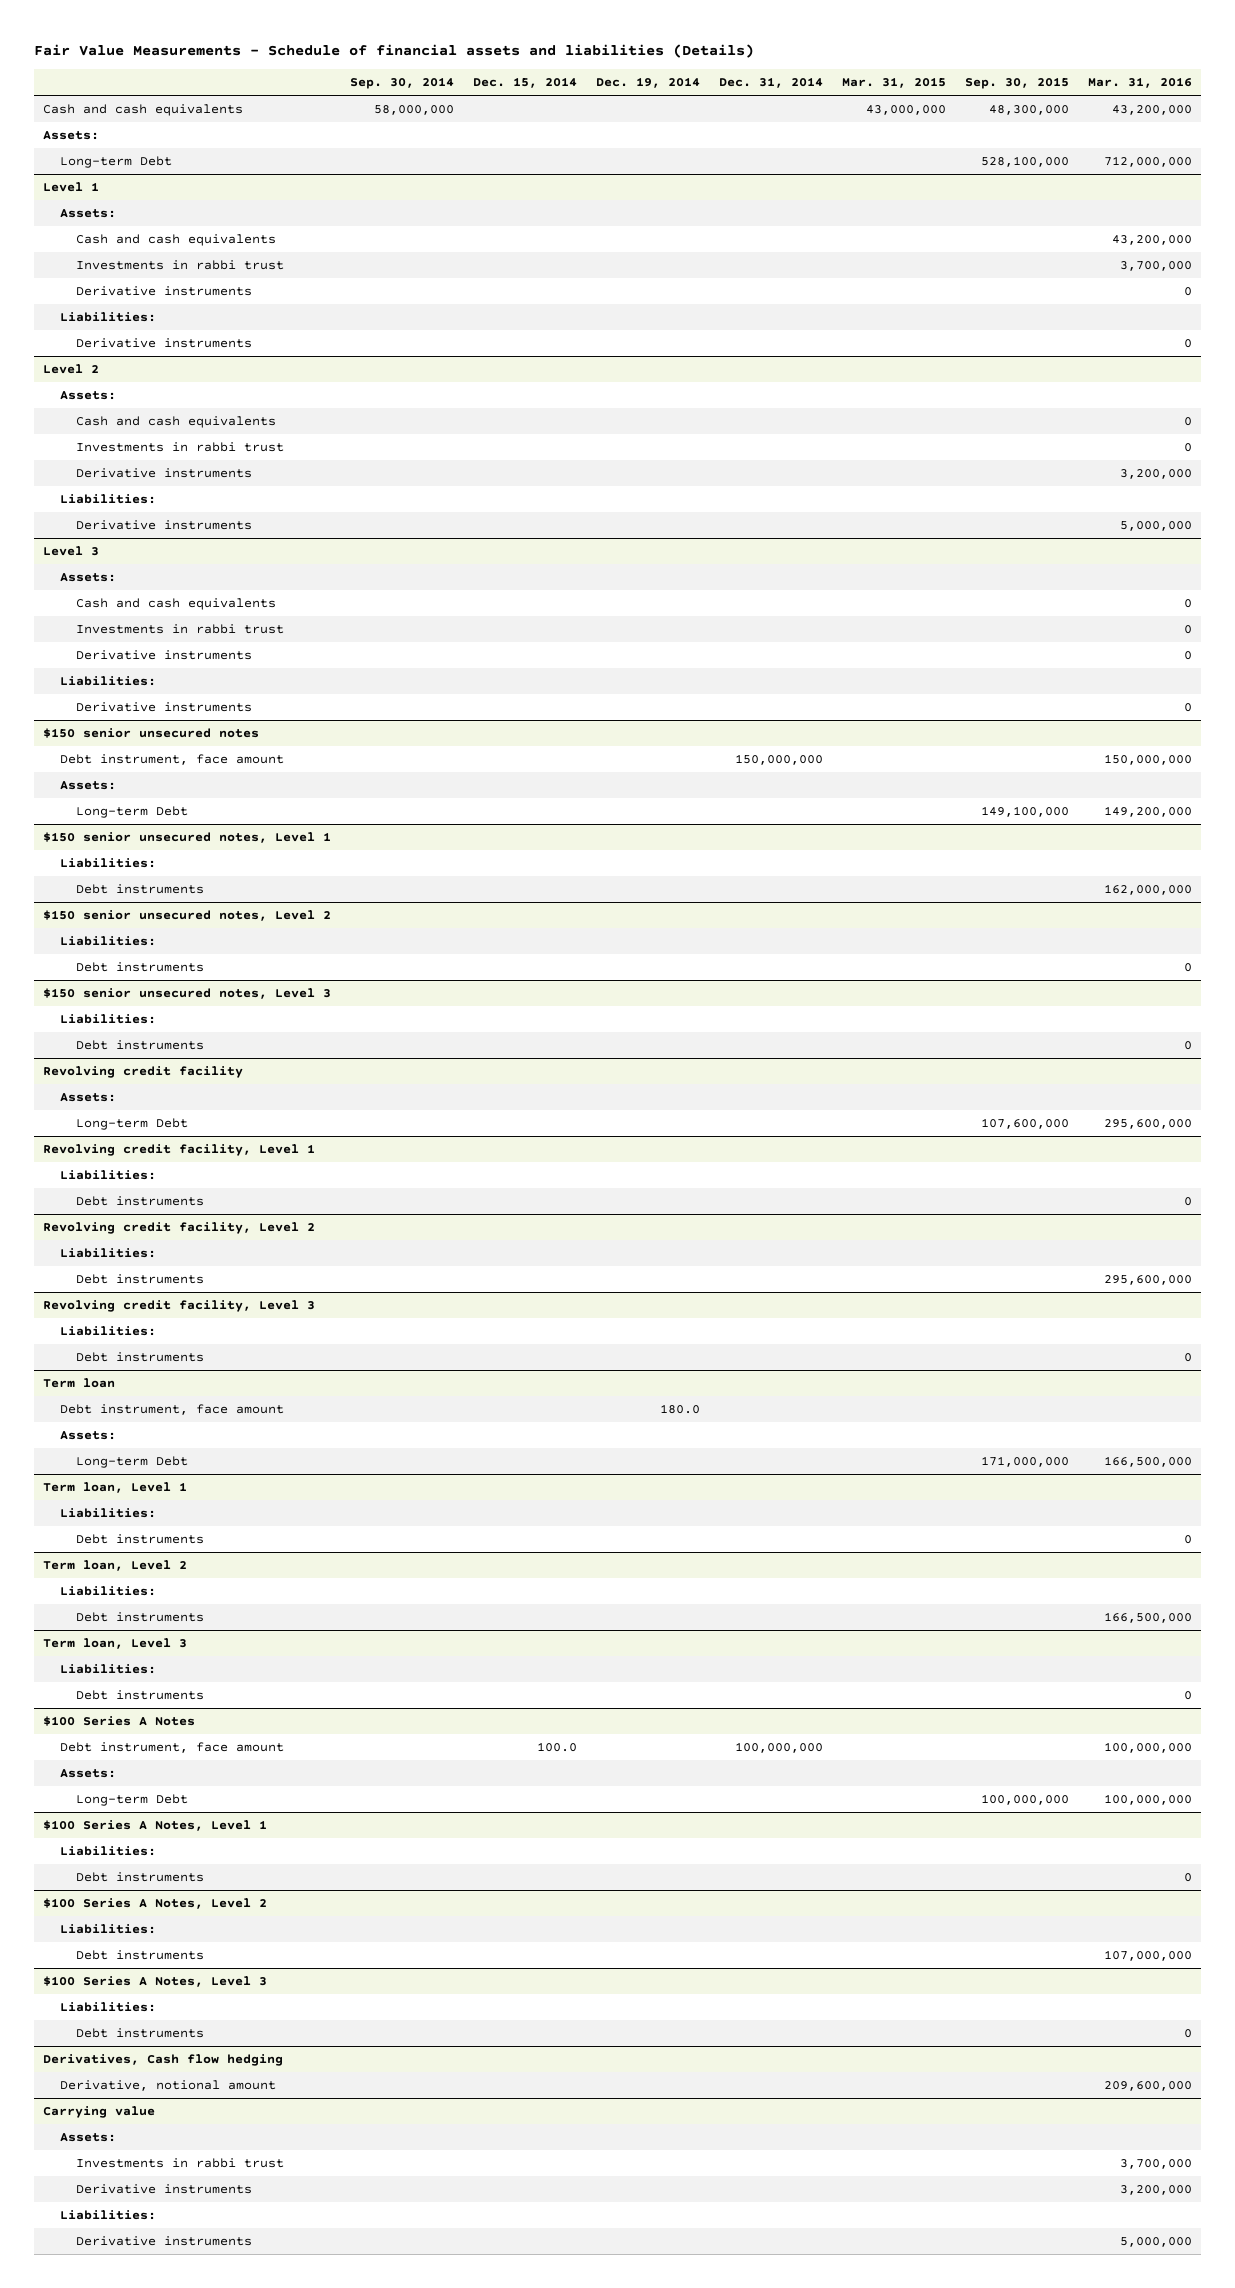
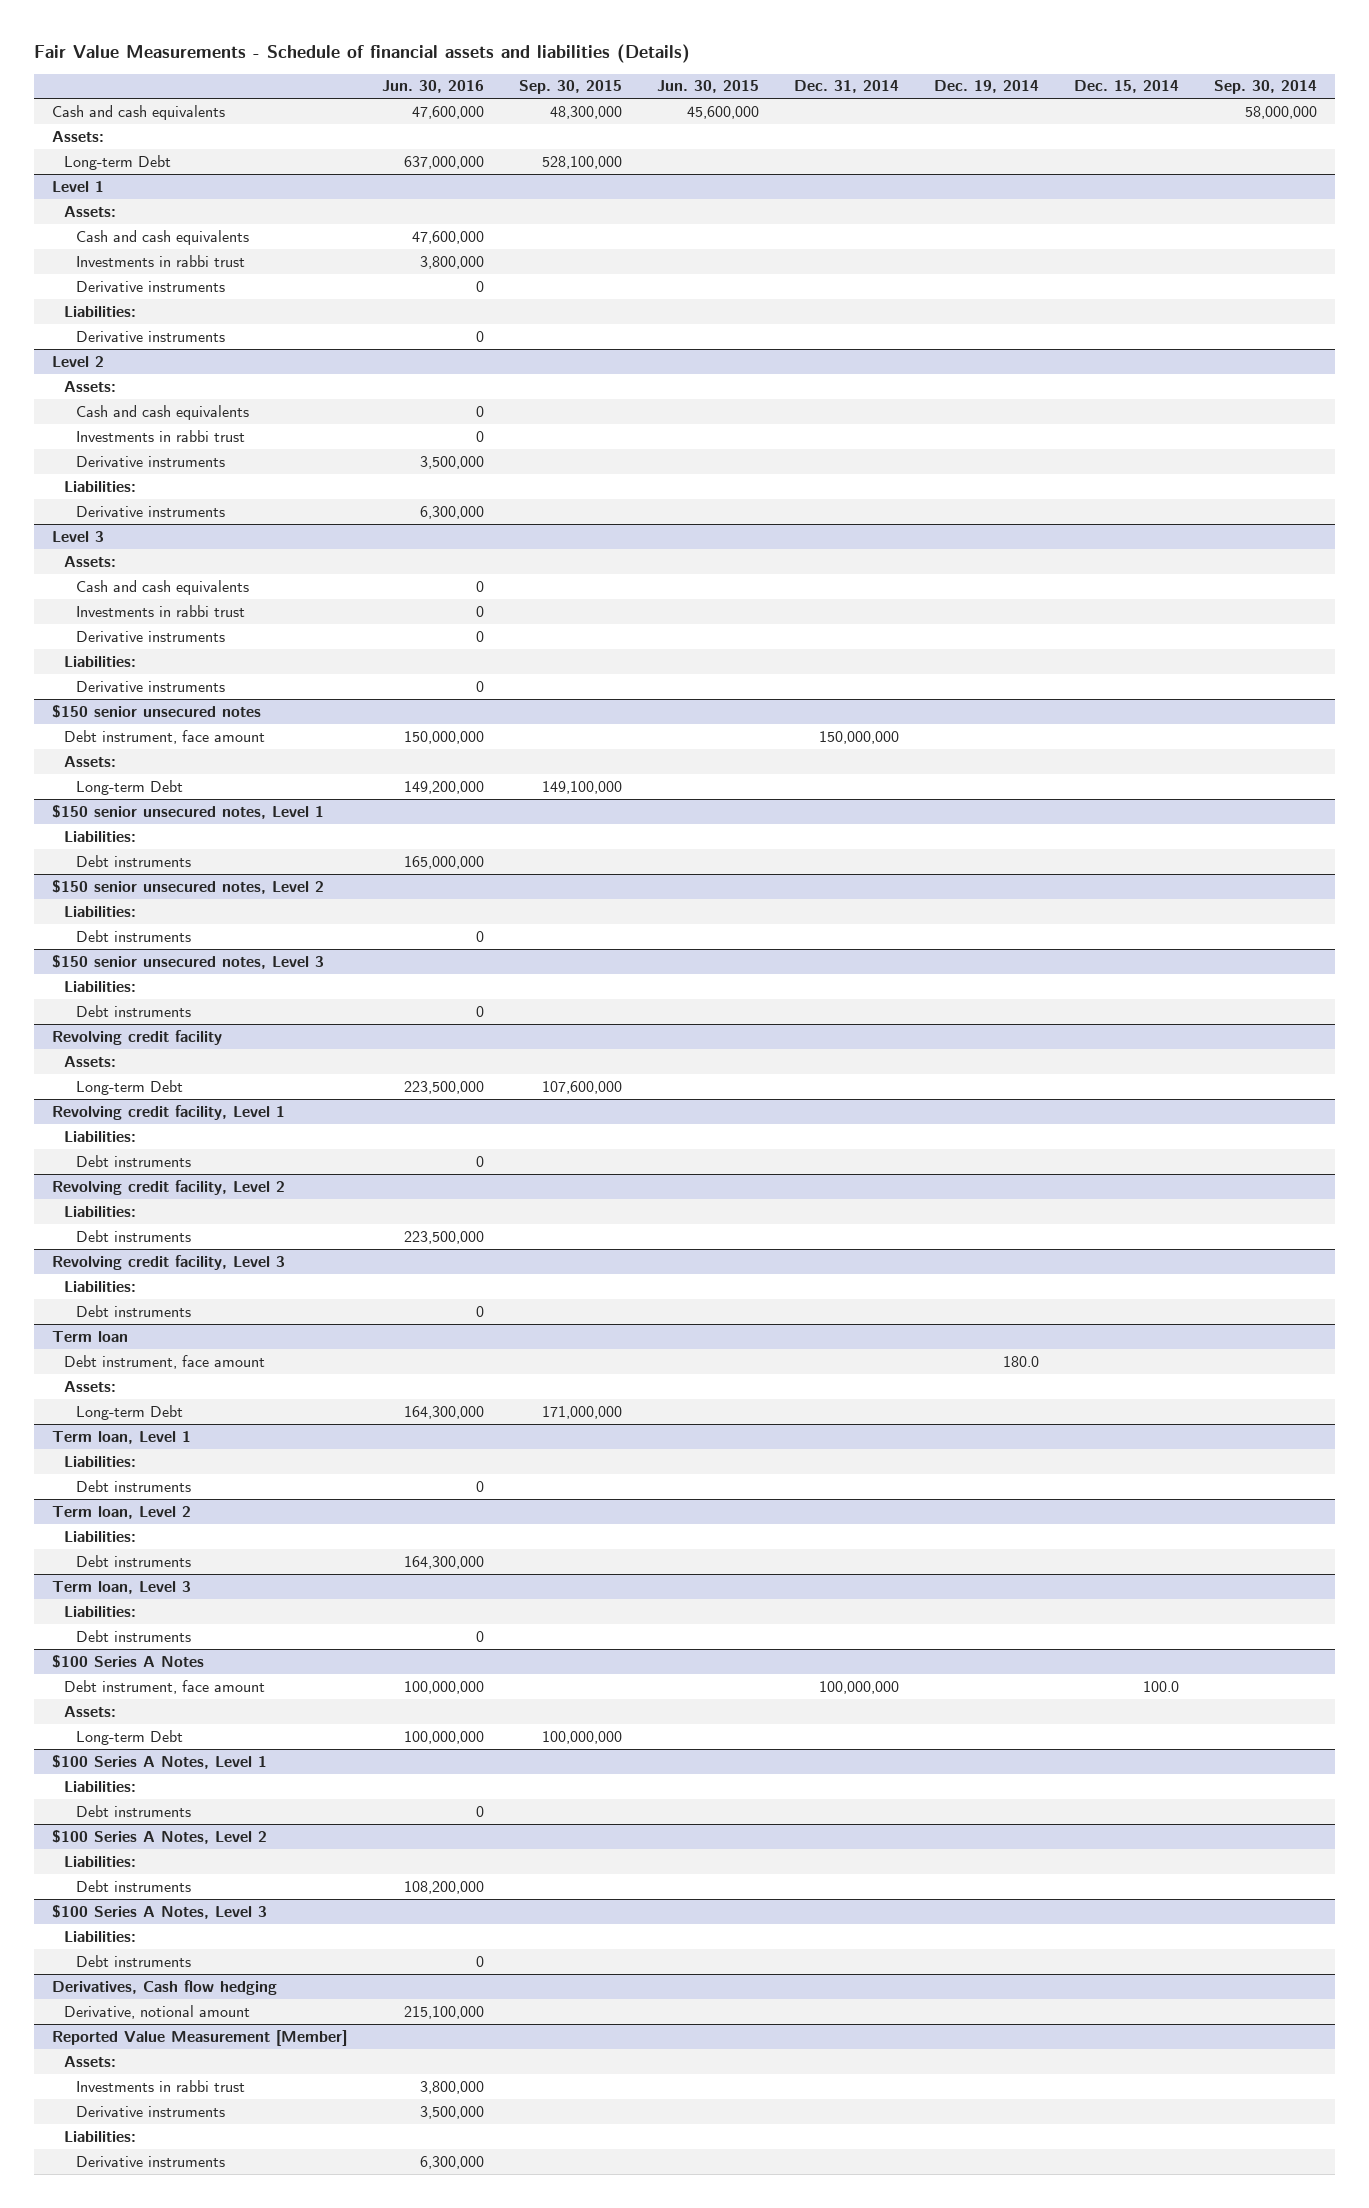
- | Sep. 30, 2014 | Dec. 15, 2014 | Dec. 19, 2014 | Dec. 31, 2014 | Mar. 31, 2015 | Sep. 30, 2015 | Mar. 31, 2016
+ | Jun. 30, 2016 | Sep. 30, 2015 | Jun. 30, 2015 | Dec. 31, 2014 | Dec. 19, 2014 | Dec. 15, 2014 | Sep. 30, 2014
- Carrying value
+ Reported Value Measurement [Member]

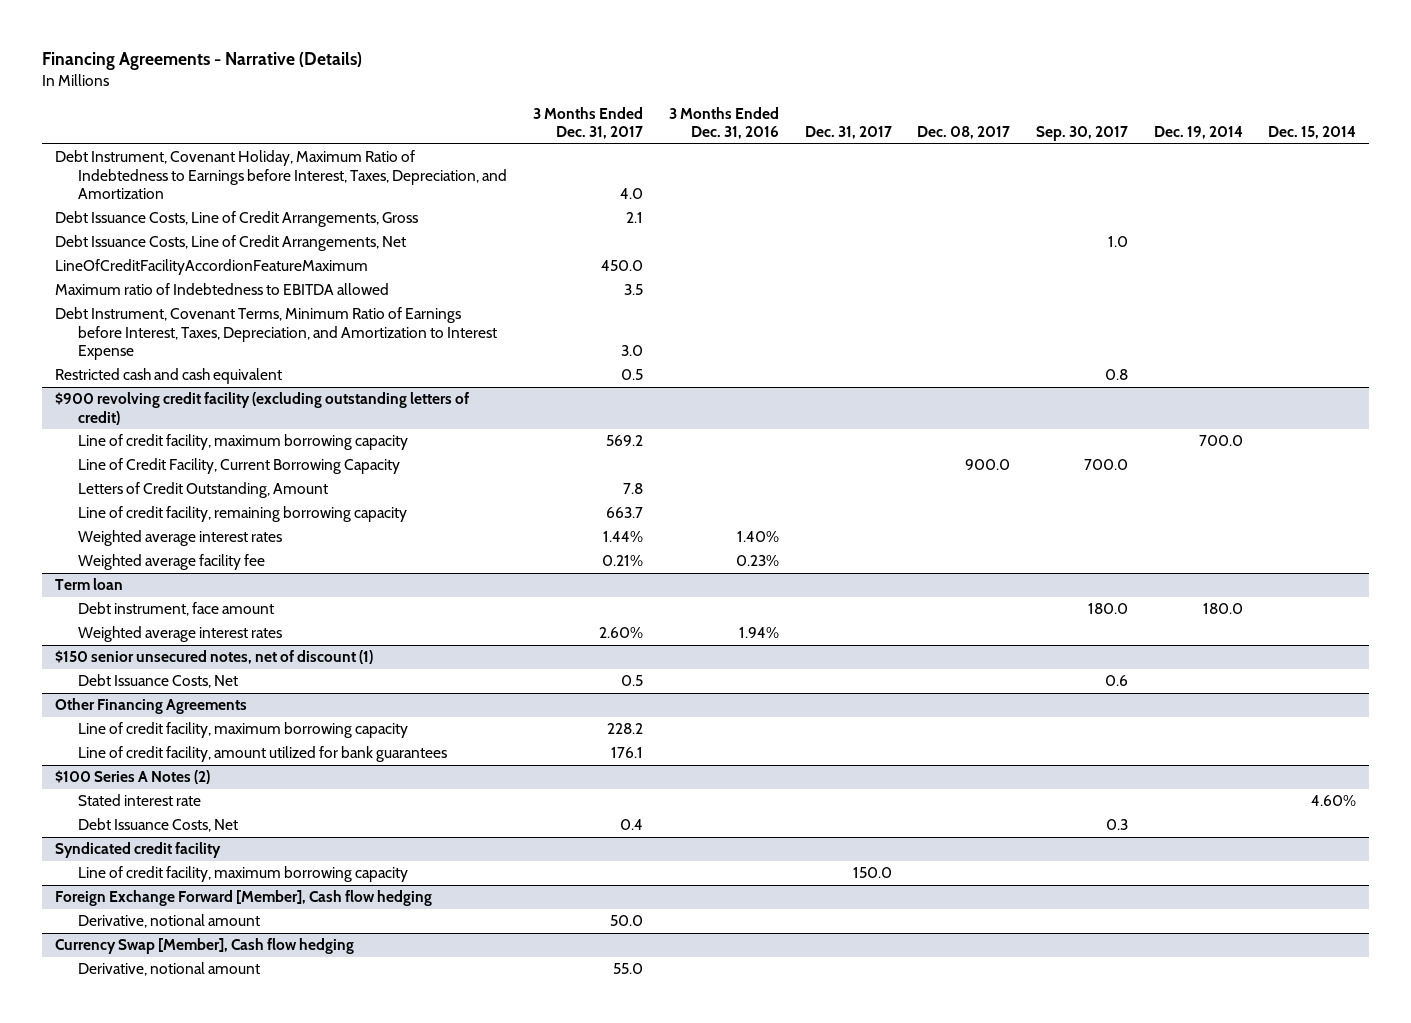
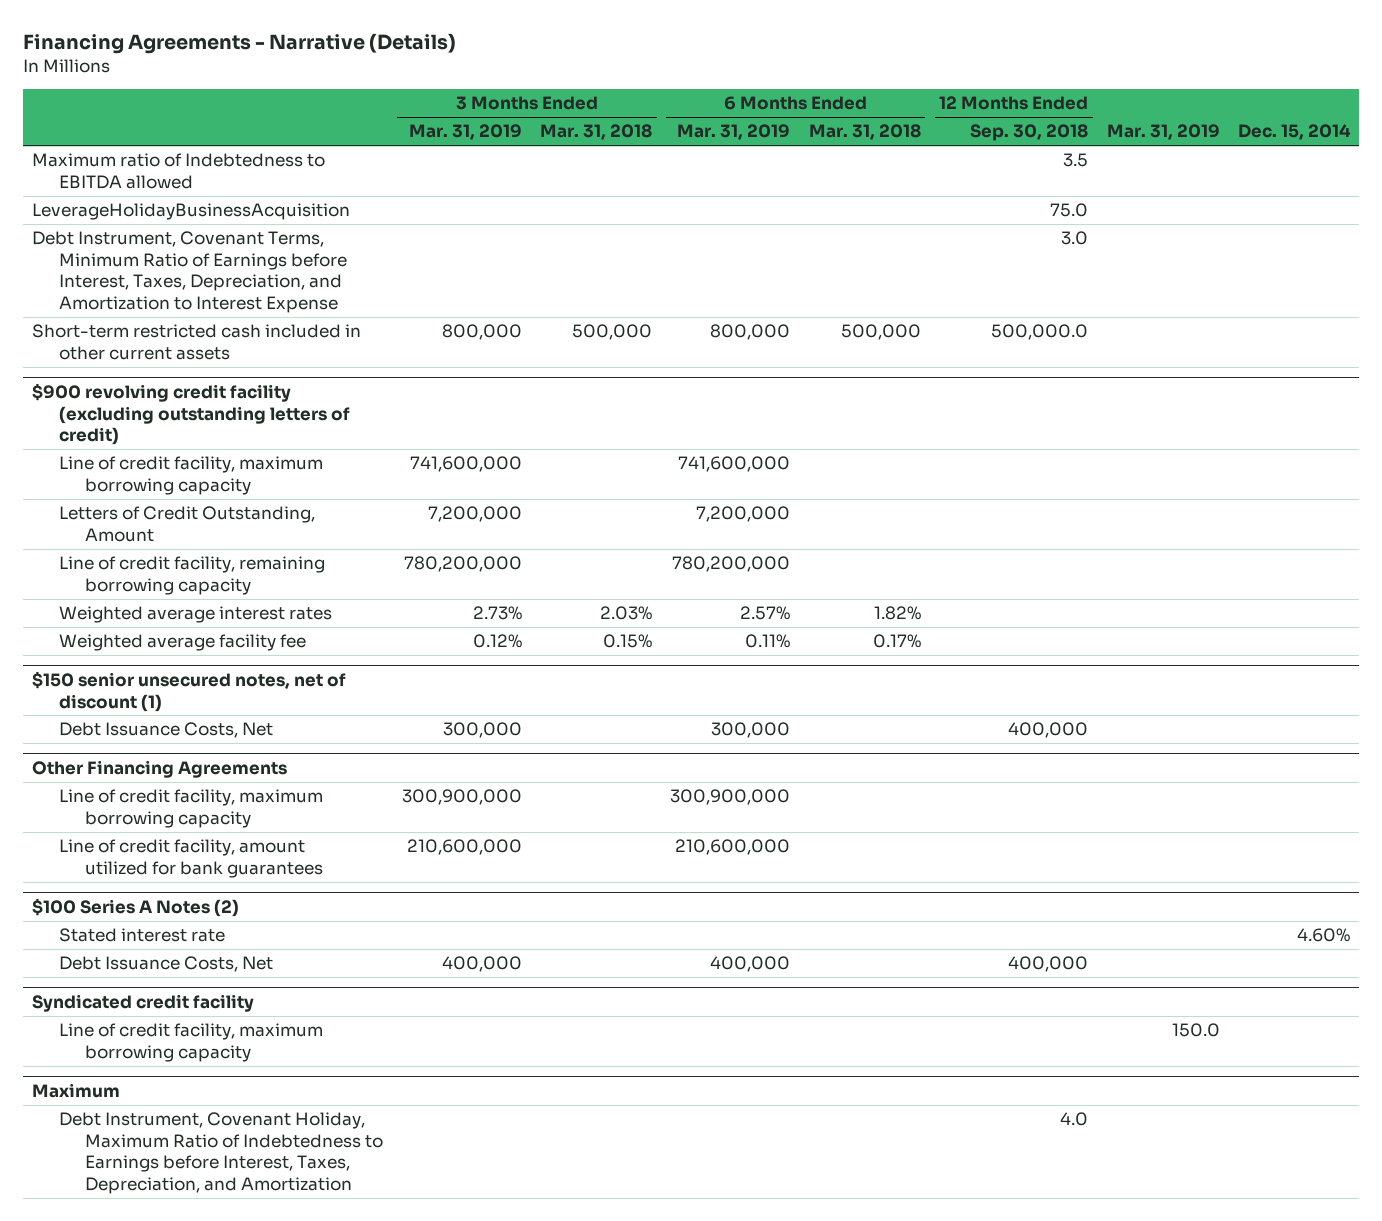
- | 3 Months Ended Dec. 31, 2017 | 3 Months Ended Dec. 31, 2016 | Dec. 31, 2017 | Dec. 08, 2017 | Sep. 30, 2017 | Dec. 19, 2014 | Dec. 15, 2014
+ | 3 Months Ended Mar. 31, 2019 | 3 Months Ended Mar. 31, 2018 | 6 Months Ended Mar. 31, 2019 | 6 Months Ended Mar. 31, 2018 | 12 Months Ended Sep. 30, 2018 | Mar. 31, 2019 | Dec. 15, 2014
- Debt Instrument, Covenant Holiday, Maximum Ratio of Indebtedness to Earnings before Interest, Taxes, Depreciation, and Amortization | 4.0 | | | | | |
- Debt Issuance Costs, Line of Credit Arrangements, Gross | 2.1 | | | | | |
- Debt Issuance Costs, Line of Credit Arrangements, Net | | | | | 1.0 | |
- LineOfCreditFacilityAccordionFeatureMaximum | 450.0 | | | | | |
+ LeverageHolidayBusinessAcquisition | | | | | 75.0 | |
- Restricted cash and cash equivalent | 0.5 | | | | 0.8 | |
+ Short-term restricted cash included in other current assets | 800,000 | 500,000 | 800,000 | 500,000 | 500,000.0 | |
@ $900 revolving credit facility (excluding outstanding letters of credit)
- Line of Credit Facility, Current Borrowing Capacity | | | | 900.0 | 700.0 | |
- Term loan
- Debt instrument, face amount | | | | | 180.0 | 180.0 |
- Weighted average interest rates | 2.60% | 1.94% | | | | |
- Foreign Exchange Forward [Member], Cash flow hedging
- Derivative, notional amount | 50.0 | | | | | |
- Currency Swap [Member], Cash flow hedging
- Derivative, notional amount | 55.0 | | | | | |
+ Maximum
+ Debt Instrument, Covenant Holiday, Maximum Ratio of Indebtedness to Earnings before Interest, Taxes, Depreciation, and Amortization | | | | | 4.0 | |

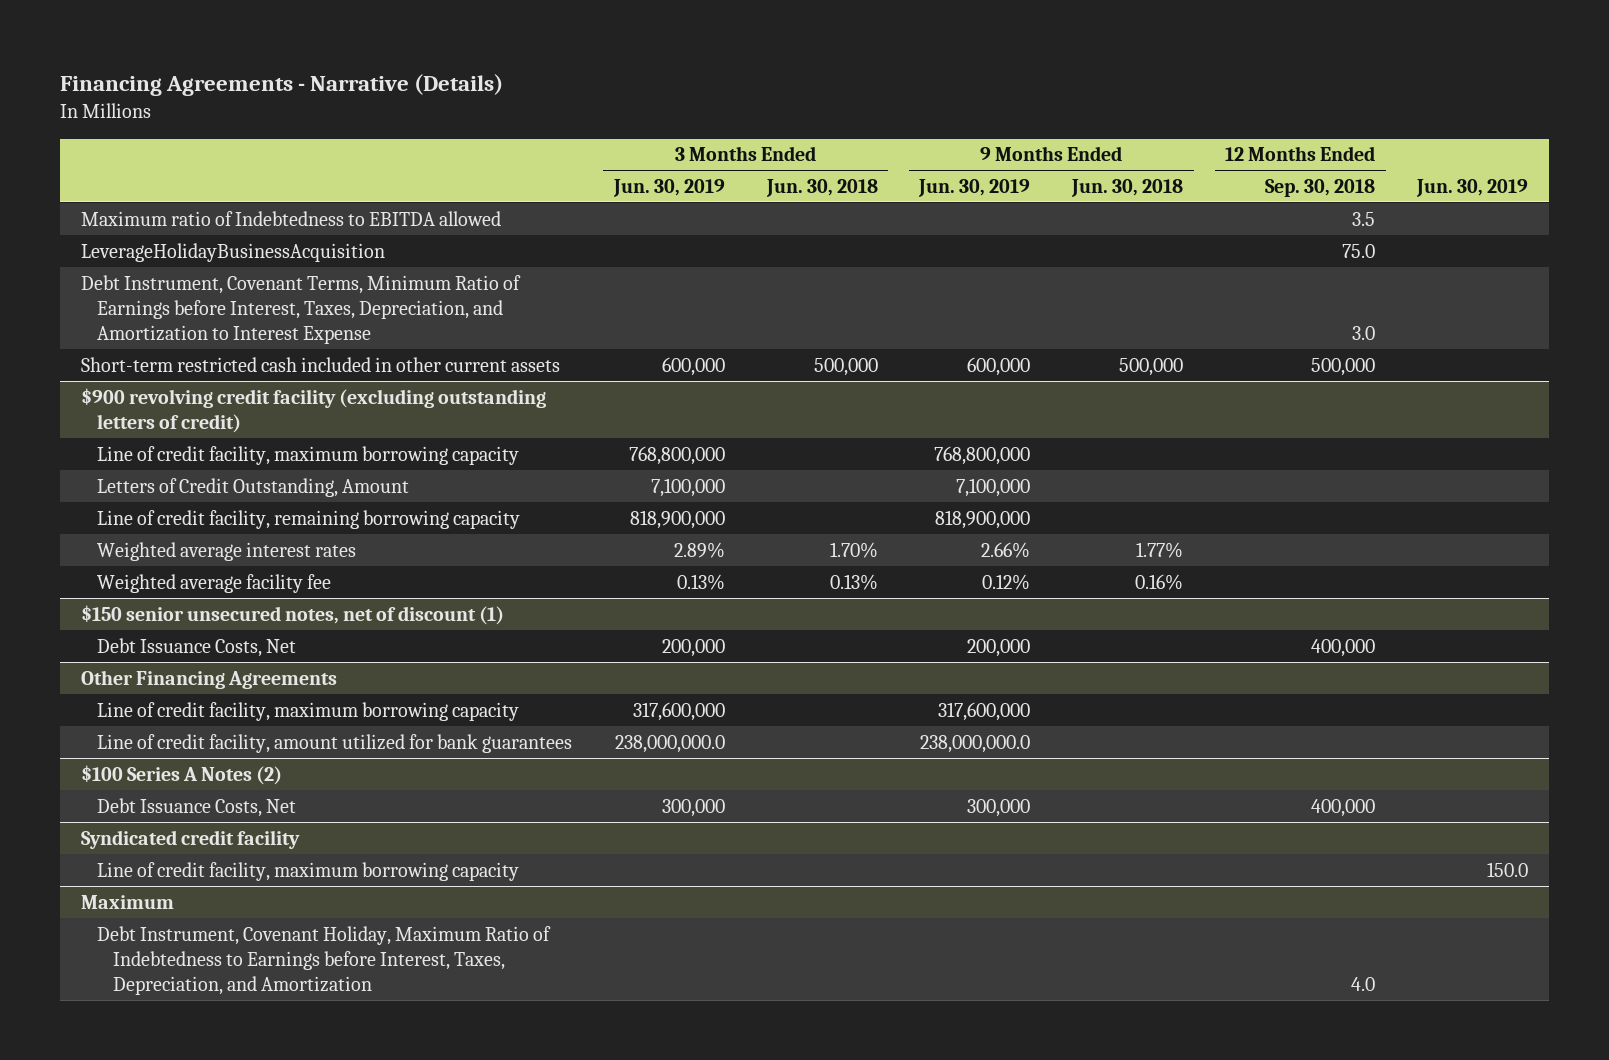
- | 3 Months Ended Mar. 31, 2019 | 3 Months Ended Mar. 31, 2018 | 6 Months Ended Mar. 31, 2019 | 6 Months Ended Mar. 31, 2018 | 12 Months Ended Sep. 30, 2018 | Mar. 31, 2019 | Dec. 15, 2014
+ | 3 Months Ended Jun. 30, 2019 | 3 Months Ended Jun. 30, 2018 | 9 Months Ended Jun. 30, 2019 | 9 Months Ended Jun. 30, 2018 | 12 Months Ended Sep. 30, 2018 | Jun. 30, 2019
- Short-term restricted cash included in other current assets | 800,000 | 500,000 | 800,000 | 500,000 | 500,000.0 | |
+ Short-term restricted cash included in other current assets | 600,000 | 500,000 | 600,000 | 500,000 | 500,000 |
@ $100 Series A Notes (2)
- Stated interest rate | | | | | | | 4.60%

